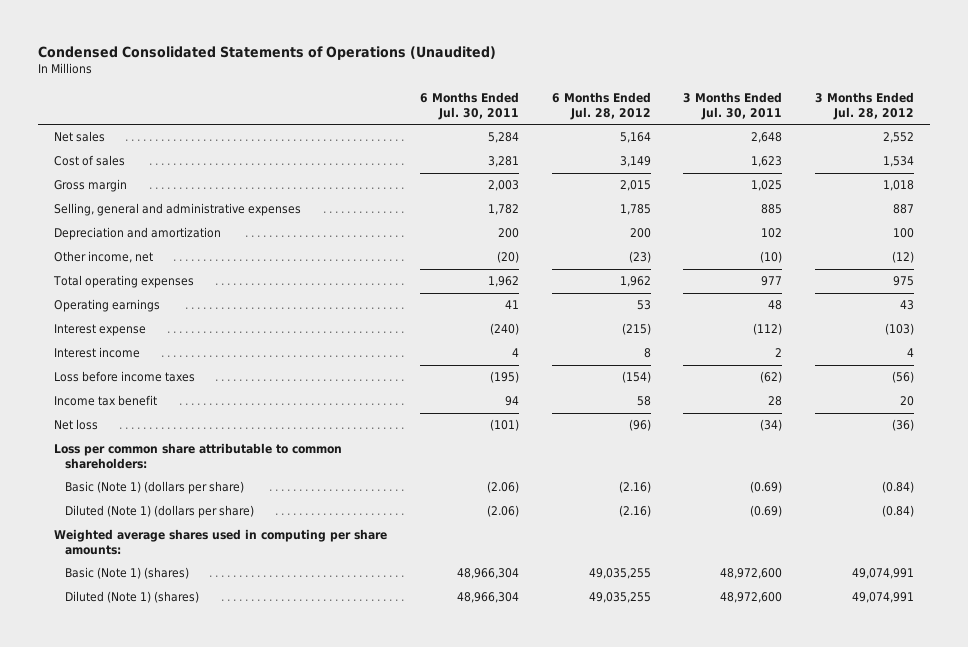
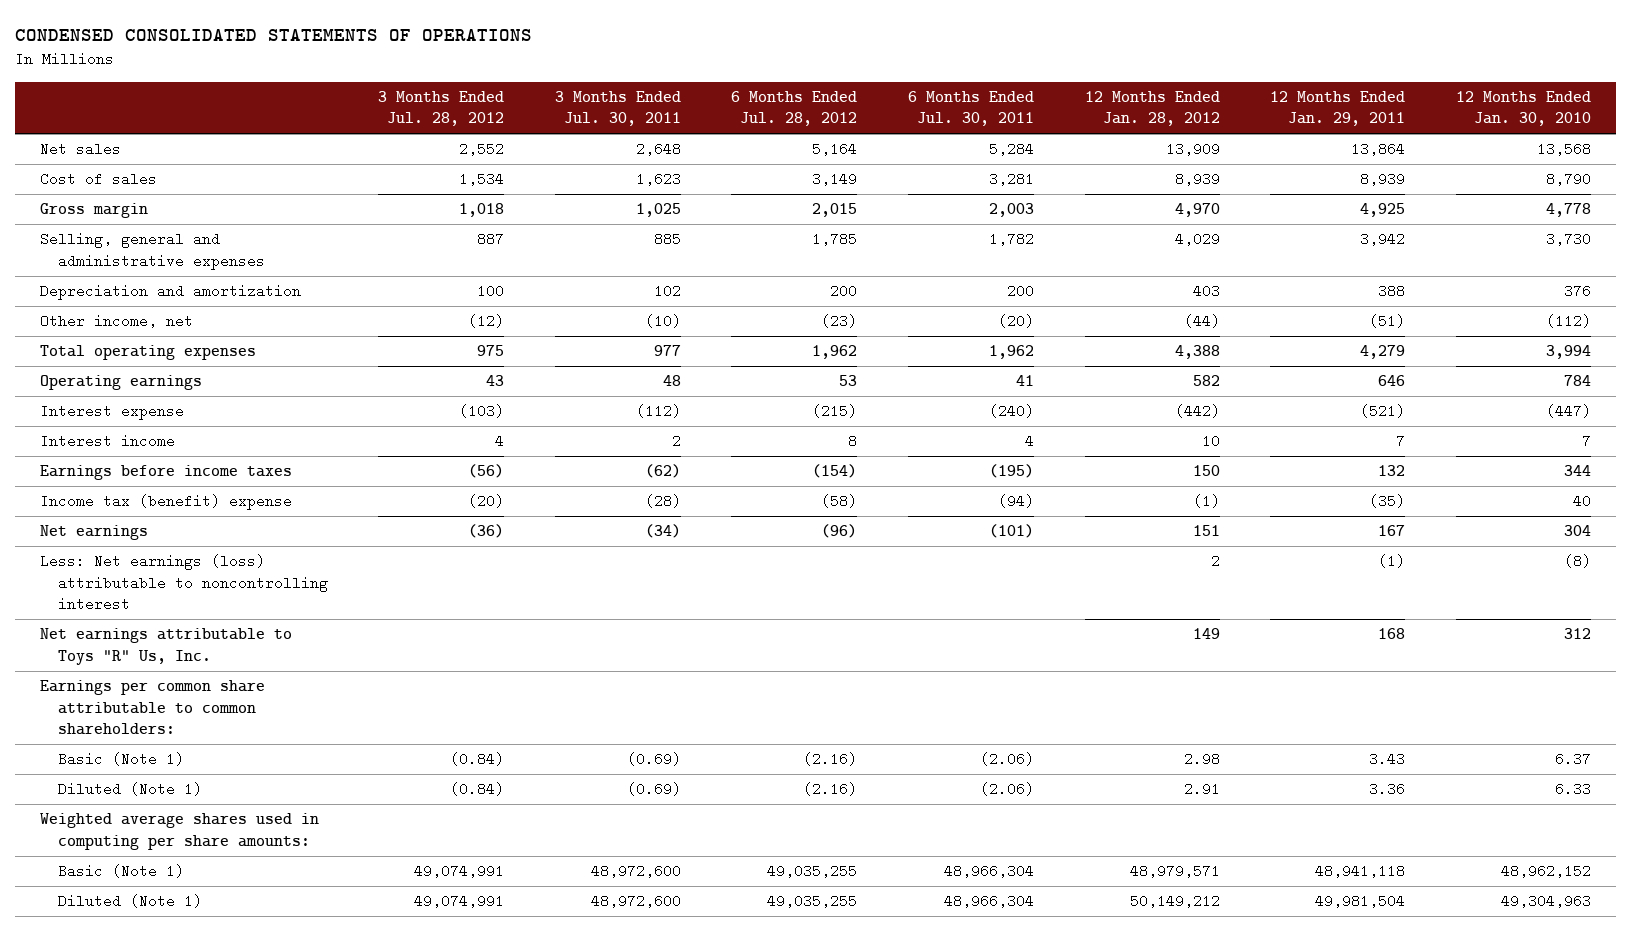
- Condensed Consolidated Statements of Operations (Unaudited)
+ CONDENSED CONSOLIDATED STATEMENTS OF OPERATIONS
- | 6 Months Ended Jul. 30, 2011 | 6 Months Ended Jul. 28, 2012 | 3 Months Ended Jul. 30, 2011 | 3 Months Ended Jul. 28, 2012
+ | 3 Months Ended Jul. 28, 2012 | 3 Months Ended Jul. 30, 2011 | 6 Months Ended Jul. 28, 2012 | 6 Months Ended Jul. 30, 2011 | 12 Months Ended Jan. 28, 2012 | 12 Months Ended Jan. 29, 2011 | 12 Months Ended Jan. 30, 2010
- Loss before income taxes | (195) | (154) | (62) | (56)
- Income tax benefit | 94 | 58 | 28 | 20
- Net loss | (101) | (96) | (34) | (36)
- Loss per common share attributable to common shareholders:
- Basic (Note 1) (dollars per share) | (2.06) | (2.16) | (0.69) | (0.84)
- Diluted (Note 1) (dollars per share) | (2.06) | (2.16) | (0.69) | (0.84)
+ Earnings before income taxes | (56) | (62) | (154) | (195) | 150 | 132 | 344
+ Income tax (benefit) expense | (20) | (28) | (58) | (94) | (1) | (35) | 40
+ Net earnings | (36) | (34) | (96) | (101) | 151 | 167 | 304
+ Less: Net earnings (loss) attributable to noncontrolling interest | | | | | 2 | (1) | (8)
+ Net earnings attributable to Toys "R" Us, Inc. | | | | | 149 | 168 | 312
+ Earnings per common share attributable to common shareholders:
+ Basic (Note 1) | (0.84) | (0.69) | (2.16) | (2.06) | 2.98 | 3.43 | 6.37
+ Diluted (Note 1) | (0.84) | (0.69) | (2.16) | (2.06) | 2.91 | 3.36 | 6.33
- Basic (Note 1) (shares) | 48,966,304 | 49,035,255 | 48,972,600 | 49,074,991
- Diluted (Note 1) (shares) | 48,966,304 | 49,035,255 | 48,972,600 | 49,074,991
+ Basic (Note 1) | 49,074,991 | 48,972,600 | 49,035,255 | 48,966,304 | 48,979,571 | 48,941,118 | 48,962,152
+ Diluted (Note 1) | 49,074,991 | 48,972,600 | 49,035,255 | 48,966,304 | 50,149,212 | 49,981,504 | 49,304,963

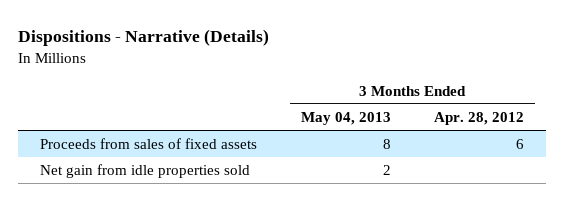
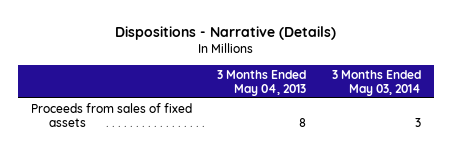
- | 3 Months Ended May 04, 2013 | 3 Months Ended Apr. 28, 2012
+ | 3 Months Ended May 04, 2013 | 3 Months Ended May 03, 2014
- Net gain from idle properties sold | 2 |

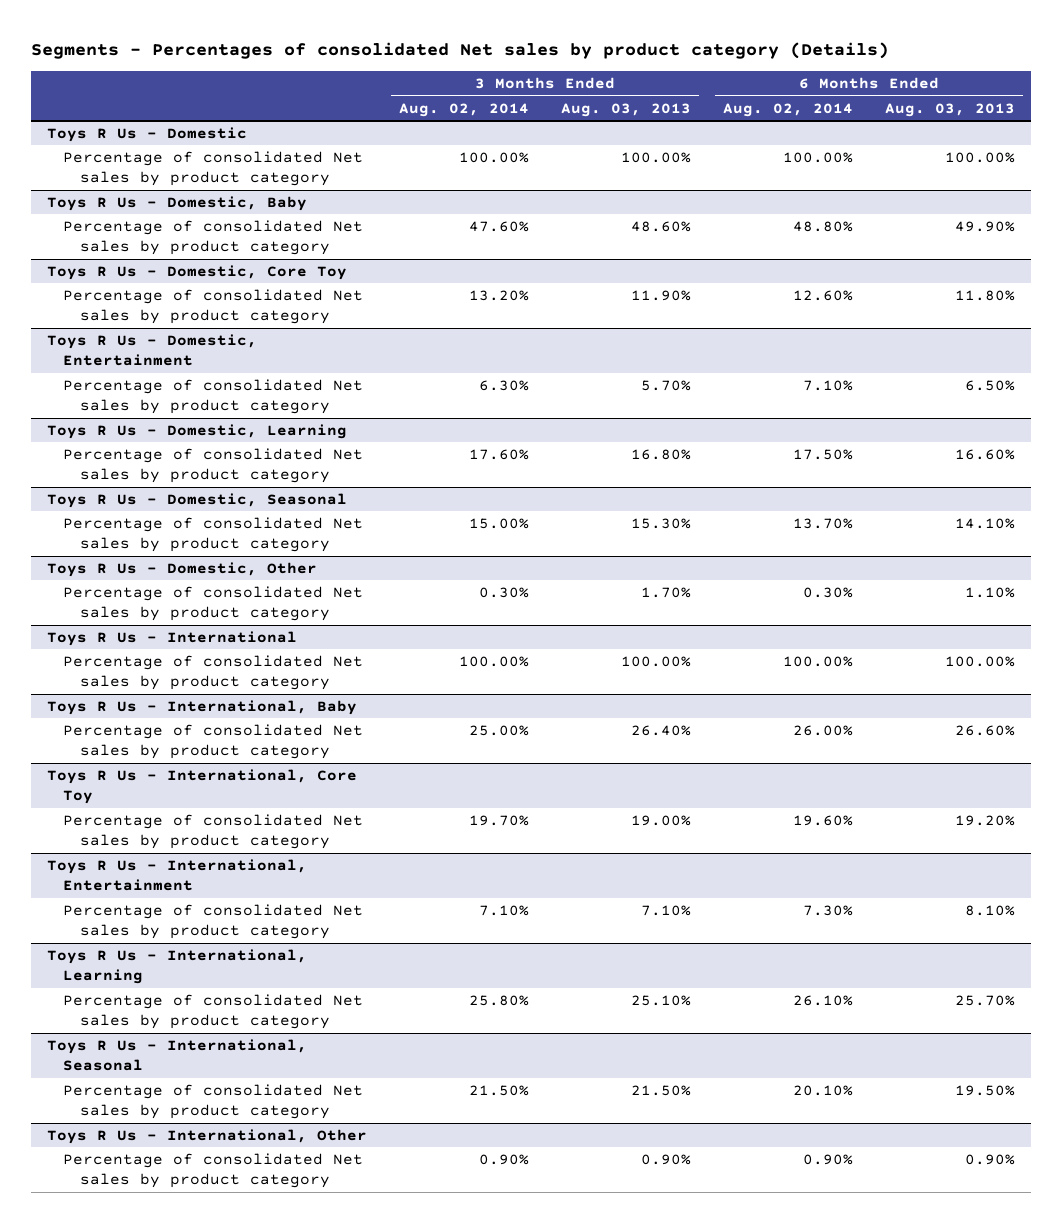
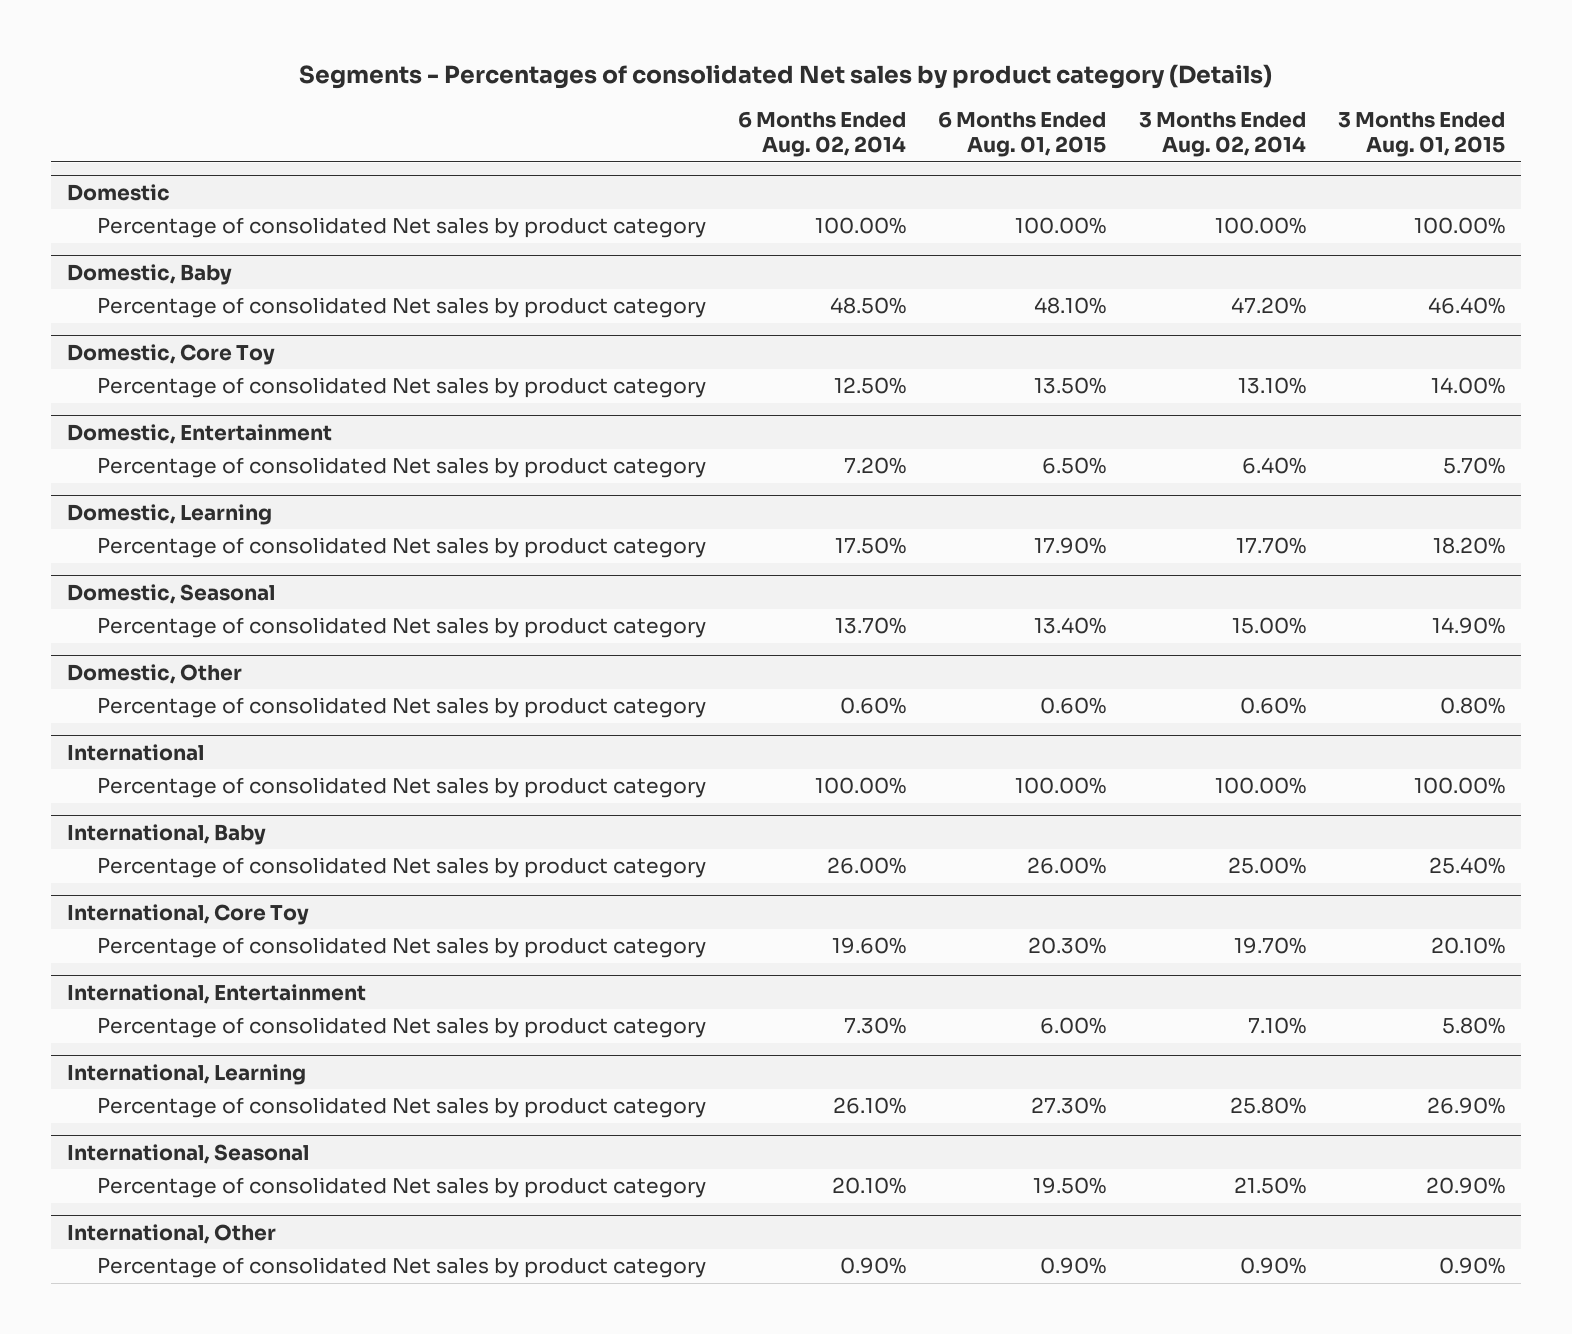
- | 3 Months Ended Aug. 02, 2014 | 3 Months Ended Aug. 03, 2013 | 6 Months Ended Aug. 02, 2014 | 6 Months Ended Aug. 03, 2013
+ | 6 Months Ended Aug. 02, 2014 | 6 Months Ended Aug. 01, 2015 | 3 Months Ended Aug. 02, 2014 | 3 Months Ended Aug. 01, 2015
- Toys R Us - Domestic
+ Domestic
- Toys R Us - Domestic, Baby
- Percentage of consolidated Net sales by product category | 47.60% | 48.60% | 48.80% | 49.90%
- Toys R Us - Domestic, Core Toy
- Percentage of consolidated Net sales by product category | 13.20% | 11.90% | 12.60% | 11.80%
- Toys R Us - Domestic, Entertainment
- Percentage of consolidated Net sales by product category | 6.30% | 5.70% | 7.10% | 6.50%
- Toys R Us - Domestic, Learning
- Percentage of consolidated Net sales by product category | 17.60% | 16.80% | 17.50% | 16.60%
- Toys R Us - Domestic, Seasonal
+ Domestic, Baby
+ Percentage of consolidated Net sales by product category | 48.50% | 48.10% | 47.20% | 46.40%
+ Domestic, Core Toy
+ Percentage of consolidated Net sales by product category | 12.50% | 13.50% | 13.10% | 14.00%
+ Domestic, Entertainment
+ Percentage of consolidated Net sales by product category | 7.20% | 6.50% | 6.40% | 5.70%
+ Domestic, Learning
+ Percentage of consolidated Net sales by product category | 17.50% | 17.90% | 17.70% | 18.20%
+ Domestic, Seasonal
- Toys R Us - Domestic, Other
- Percentage of consolidated Net sales by product category | 0.30% | 1.70% | 0.30% | 1.10%
- Toys R Us - International
+ Domestic, Other
+ Percentage of consolidated Net sales by product category | 0.60% | 0.60% | 0.60% | 0.80%
+ International
- Toys R Us - International, Baby
+ International, Baby
- Toys R Us - International, Core Toy
+ International, Core Toy
- Toys R Us - International, Entertainment
+ International, Entertainment
- Toys R Us - International, Learning
+ International, Learning
- Toys R Us - International, Seasonal
+ International, Seasonal
- Toys R Us - International, Other
+ International, Other

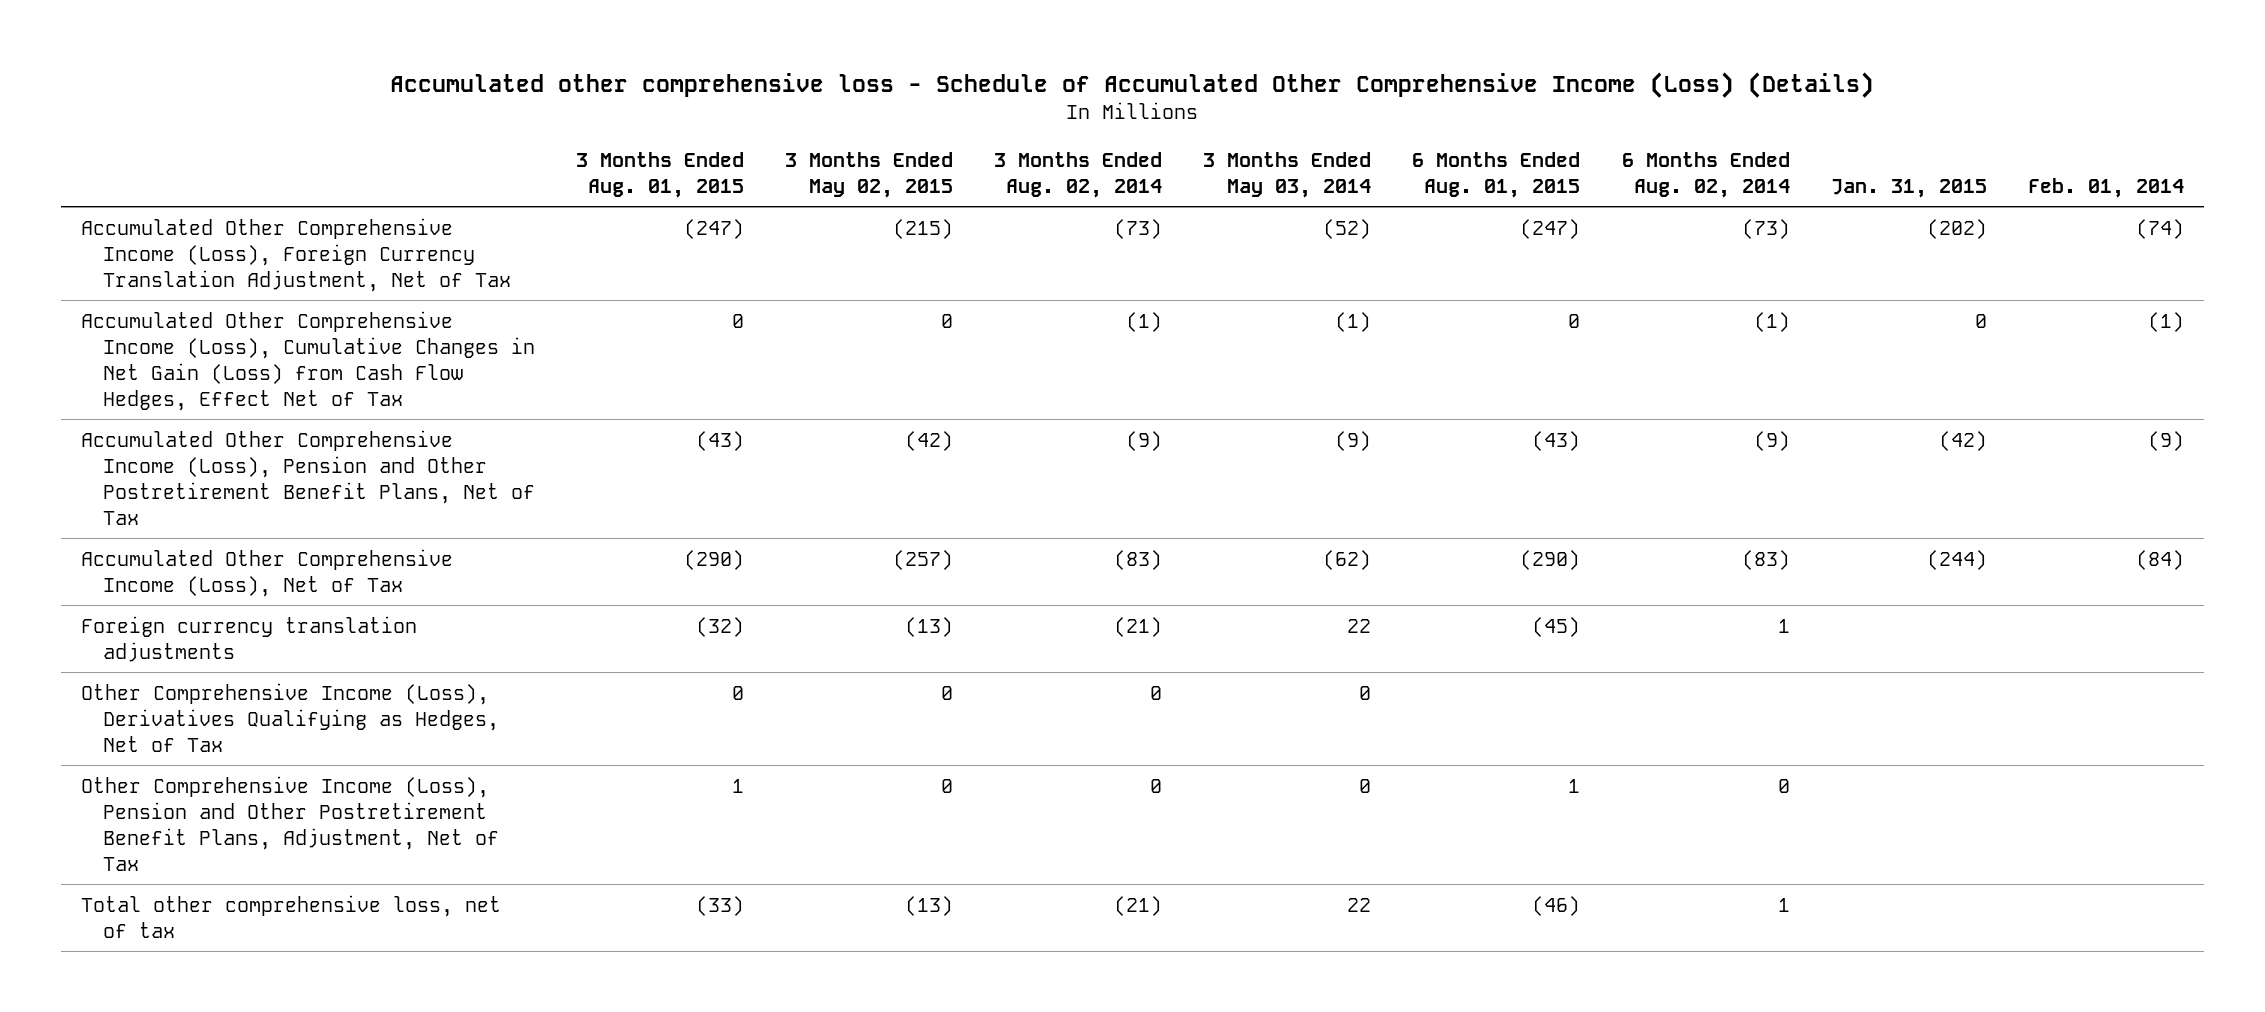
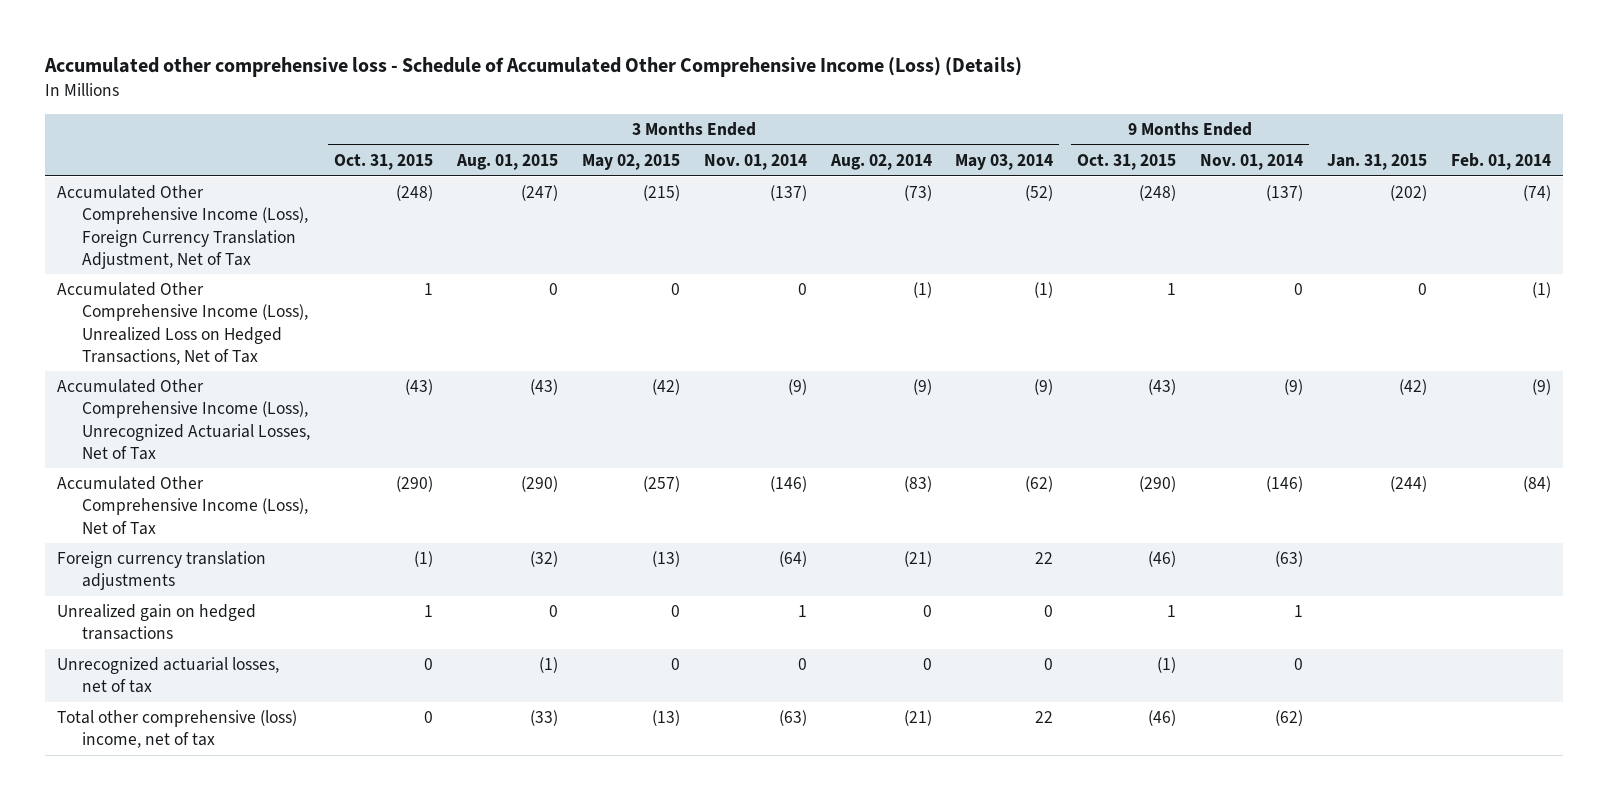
- | 3 Months Ended Aug. 01, 2015 | 3 Months Ended May 02, 2015 | 3 Months Ended Aug. 02, 2014 | 3 Months Ended May 03, 2014 | 6 Months Ended Aug. 01, 2015 | 6 Months Ended Aug. 02, 2014 | Jan. 31, 2015 | Feb. 01, 2014
+ | 3 Months Ended Oct. 31, 2015 | 3 Months Ended Aug. 01, 2015 | 3 Months Ended May 02, 2015 | 3 Months Ended Nov. 01, 2014 | 3 Months Ended Aug. 02, 2014 | 3 Months Ended May 03, 2014 | 9 Months Ended Oct. 31, 2015 | 9 Months Ended Nov. 01, 2014 | Jan. 31, 2015 | Feb. 01, 2014
- Accumulated Other Comprehensive Income (Loss), Cumulative Changes in Net Gain (Loss) from Cash Flow Hedges, Effect Net of Tax | 0 | 0 | (1) | (1) | 0 | (1) | 0 | (1)
- Accumulated Other Comprehensive Income (Loss), Pension and Other Postretirement Benefit Plans, Net of Tax | (43) | (42) | (9) | (9) | (43) | (9) | (42) | (9)
+ Accumulated Other Comprehensive Income (Loss), Unrealized Loss on Hedged Transactions, Net of Tax | 1 | 0 | 0 | 0 | (1) | (1) | 1 | 0 | 0 | (1)
+ Accumulated Other Comprehensive Income (Loss), Unrecognized Actuarial Losses, Net of Tax | (43) | (43) | (42) | (9) | (9) | (9) | (43) | (9) | (42) | (9)
- Other Comprehensive Income (Loss), Derivatives Qualifying as Hedges, Net of Tax | 0 | 0 | 0 | 0 | | | |
- Other Comprehensive Income (Loss), Pension and Other Postretirement Benefit Plans, Adjustment, Net of Tax | 1 | 0 | 0 | 0 | 1 | 0 | |
- Total other comprehensive loss, net of tax | (33) | (13) | (21) | 22 | (46) | 1 | |
+ Unrealized gain on hedged transactions | 1 | 0 | 0 | 1 | 0 | 0 | 1 | 1 | |
+ Unrecognized actuarial losses, net of tax | 0 | (1) | 0 | 0 | 0 | 0 | (1) | 0 | |
+ Total other comprehensive (loss) income, net of tax | 0 | (33) | (13) | (63) | (21) | 22 | (46) | (62) | |

